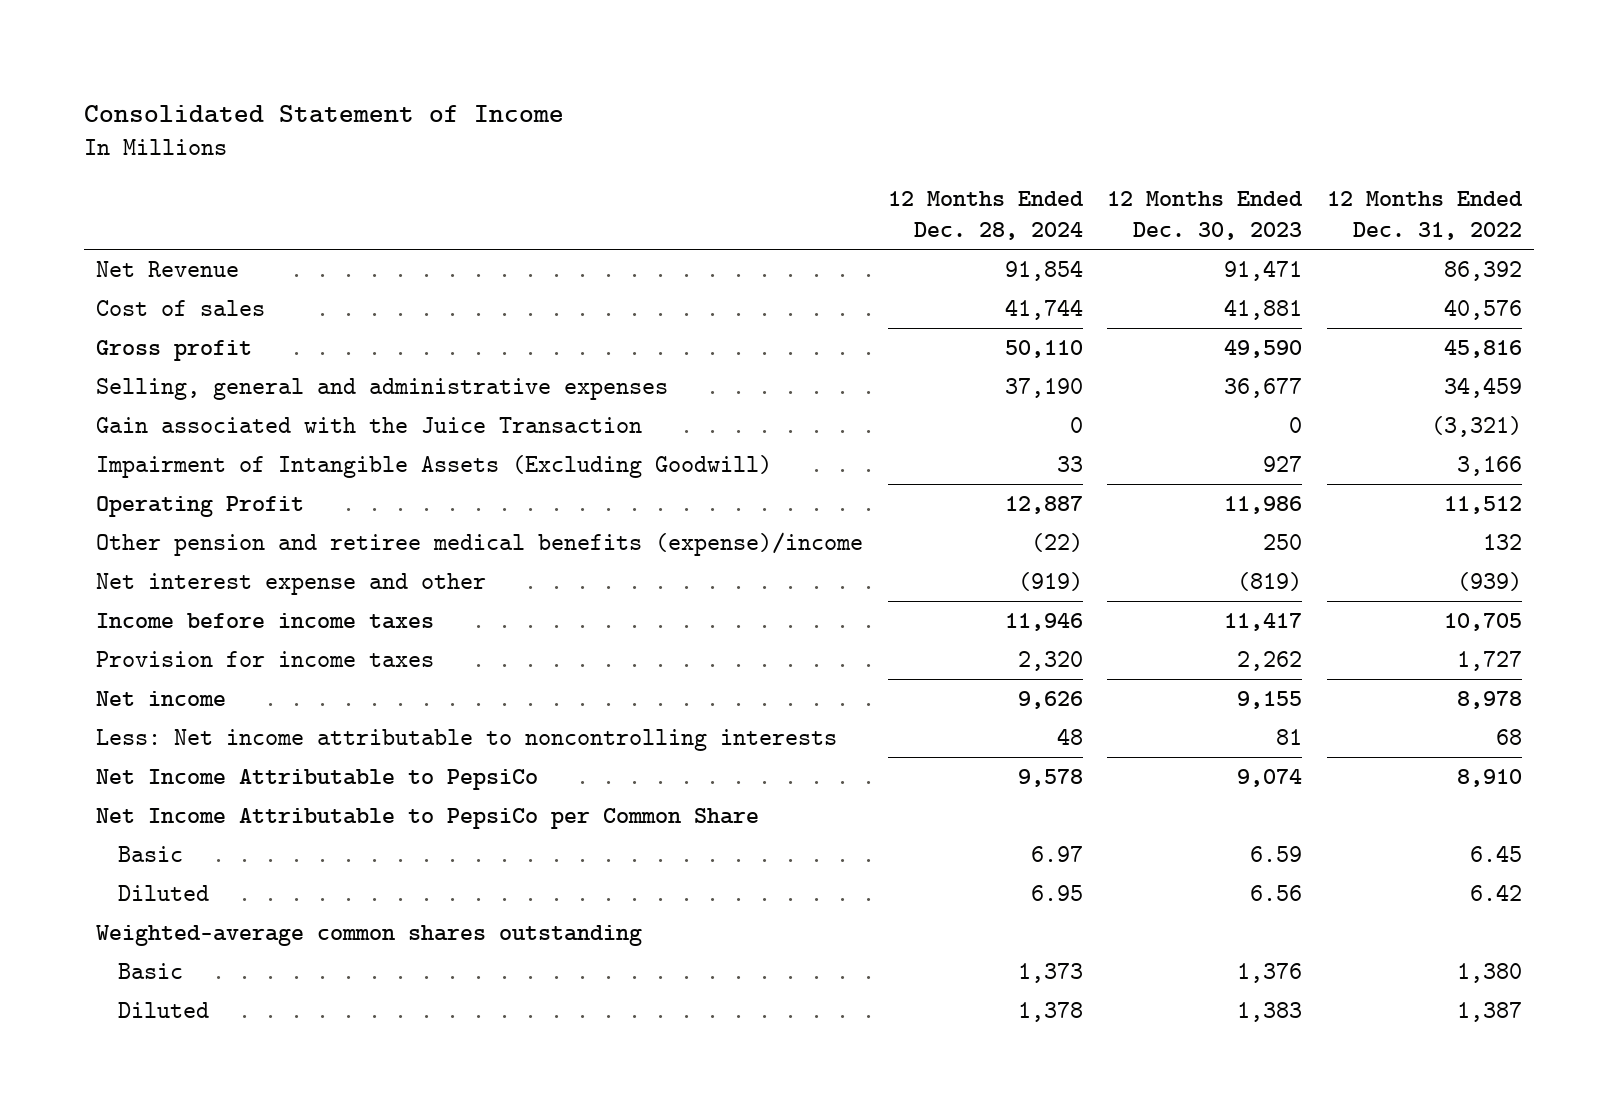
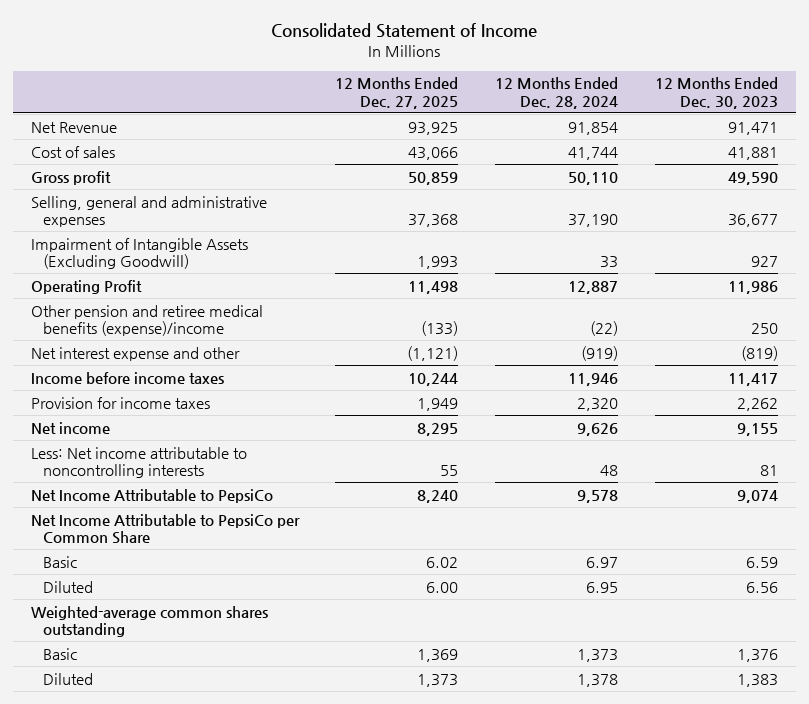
- | 12 Months Ended Dec. 28, 2024 | 12 Months Ended Dec. 30, 2023 | 12 Months Ended Dec. 31, 2022
+ | 12 Months Ended Dec. 27, 2025 | 12 Months Ended Dec. 28, 2024 | 12 Months Ended Dec. 30, 2023
- Gain associated with the Juice Transaction | 0 | 0 | (3,321)

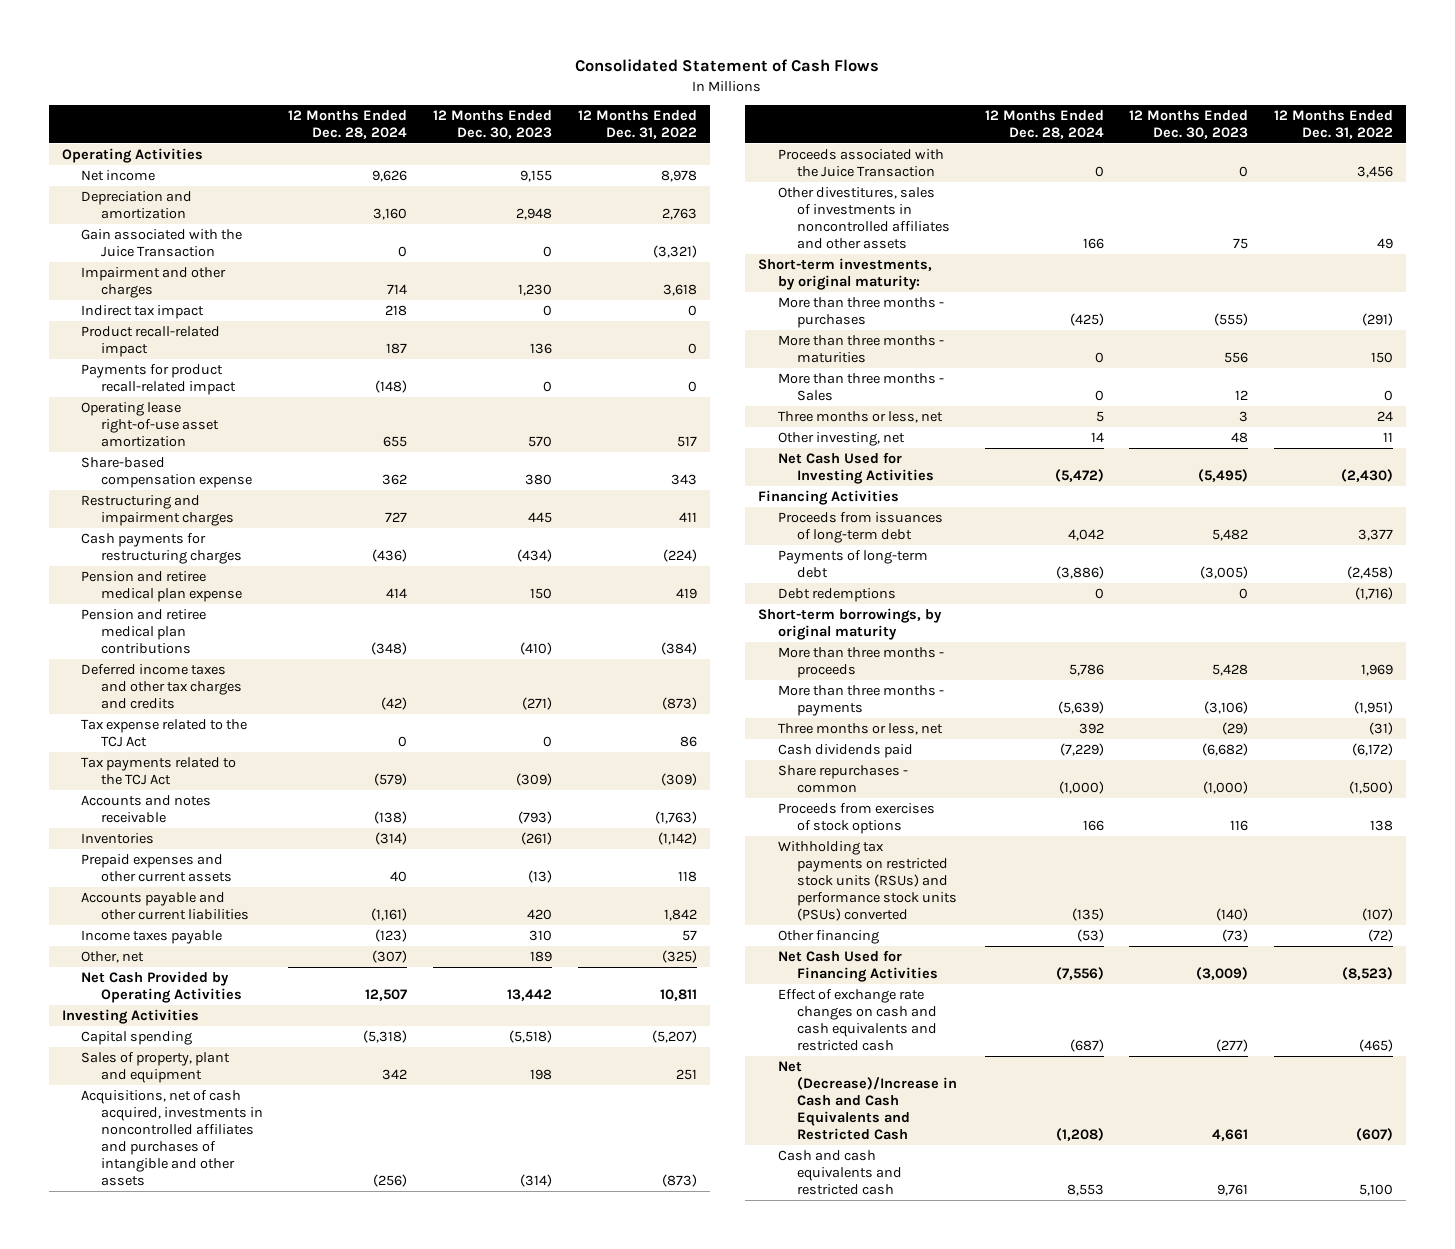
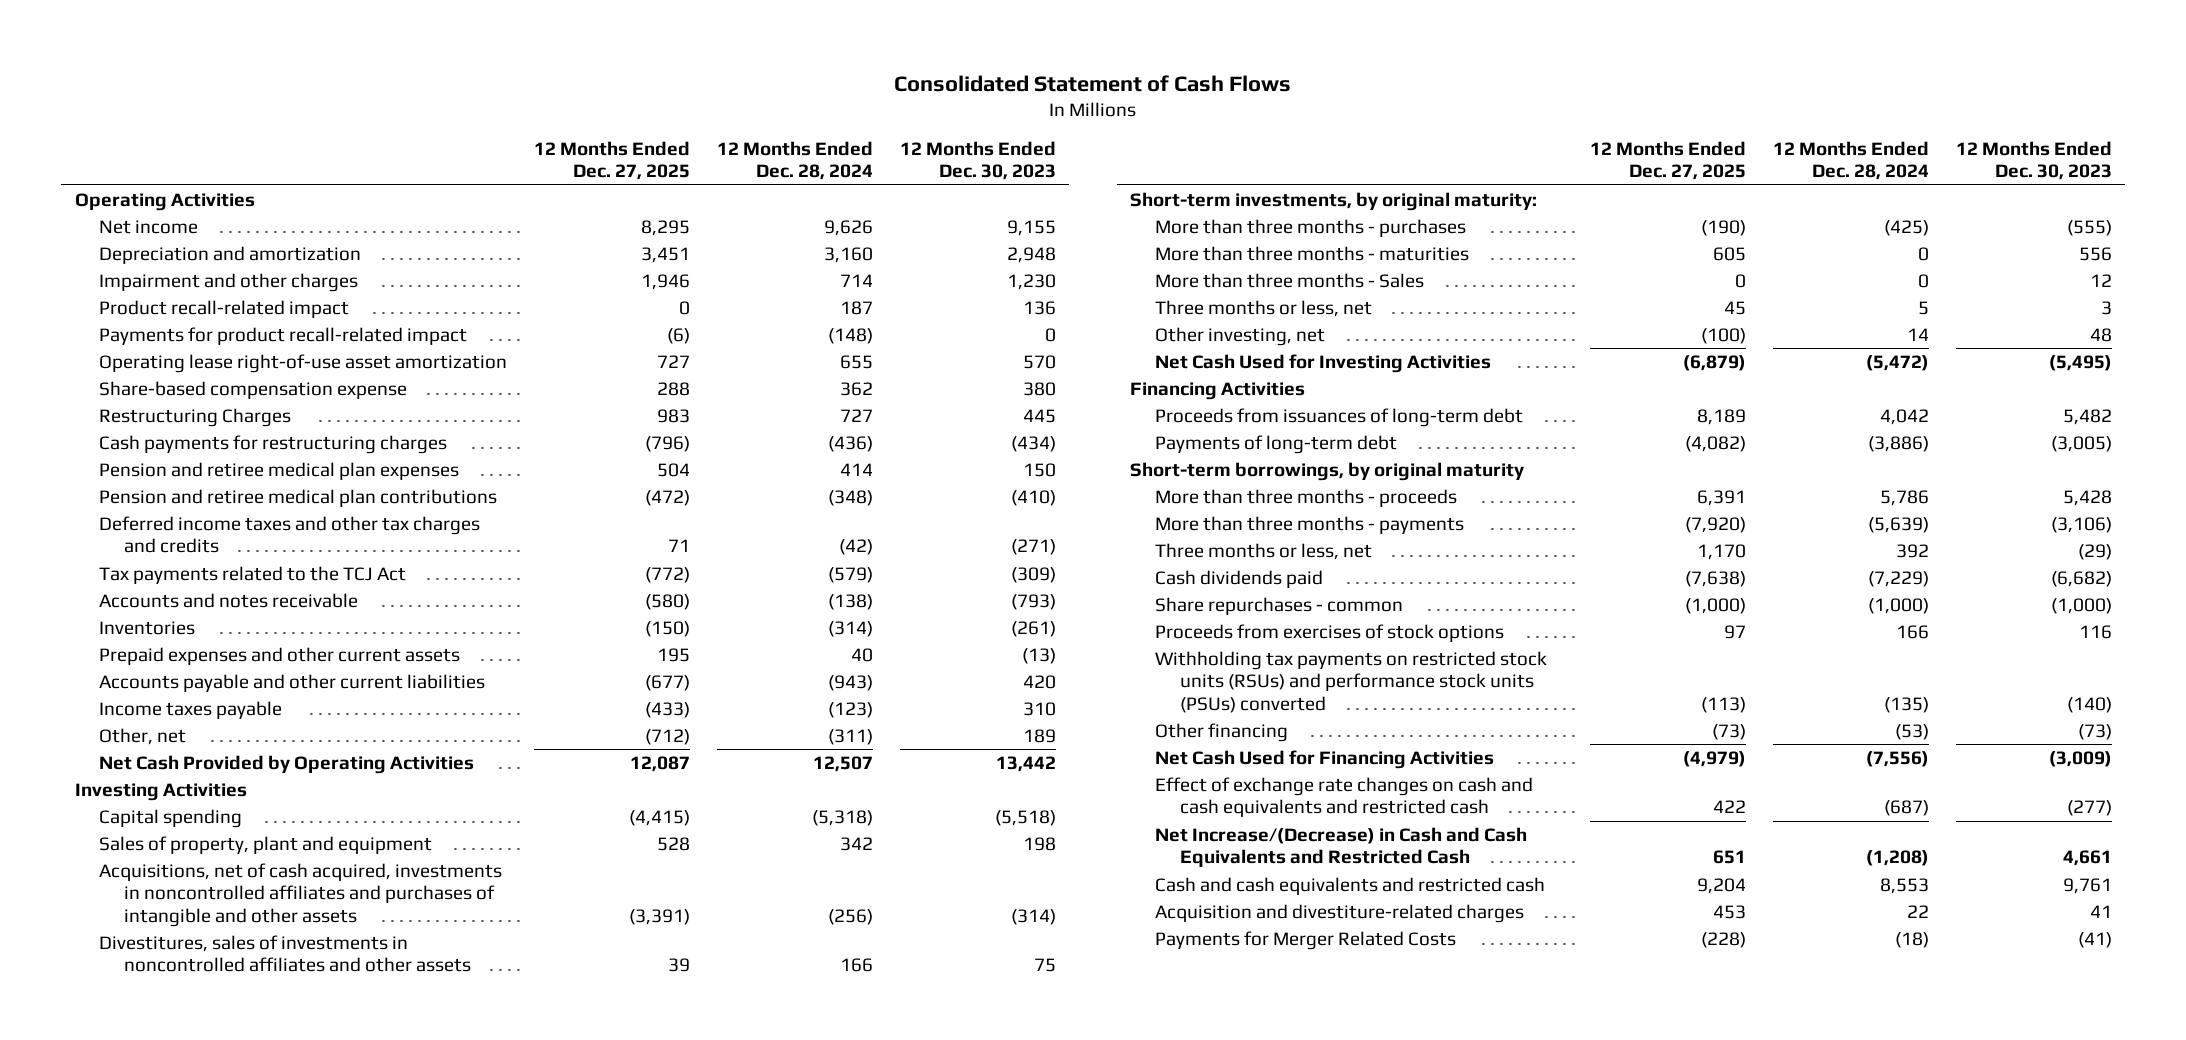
- | 12 Months Ended Dec. 28, 2024 | 12 Months Ended Dec. 30, 2023 | 12 Months Ended Dec. 31, 2022
+ | 12 Months Ended Dec. 27, 2025 | 12 Months Ended Dec. 28, 2024 | 12 Months Ended Dec. 30, 2023
- Gain associated with the Juice Transaction | 0 | 0 | (3,321)
- Indirect tax impact | 218 | 0 | 0
- Restructuring and impairment charges | 727 | 445 | 411
+ Restructuring Charges | 983 | 727 | 445
- Pension and retiree medical plan expense | 414 | 150 | 419
+ Pension and retiree medical plan expenses | 504 | 414 | 150
- Tax expense related to the TCJ Act | 0 | 0 | 86
- Accounts payable and other current liabilities | (1,161) | 420 | 1,842
+ Accounts payable and other current liabilities | (677) | (943) | 420
- Other, net | (307) | 189 | (325)
+ Other, net | (712) | (311) | 189
- Proceeds associated with the Juice Transaction | 0 | 0 | 3,456
- Other divestitures, sales of investments in noncontrolled affiliates and other assets | 166 | 75 | 49
+ Divestitures, sales of investments in noncontrolled affiliates and other assets | 39 | 166 | 75
- Debt redemptions | 0 | 0 | (1,716)
- Net (Decrease)/Increase in Cash and Cash Equivalents and Restricted Cash | (1,208) | 4,661 | (607)
+ Net Increase/(Decrease) in Cash and Cash Equivalents and Restricted Cash | 651 | (1,208) | 4,661
+ Acquisition and divestiture-related charges | 453 | 22 | 41
+ Payments for Merger Related Costs | (228) | (18) | (41)

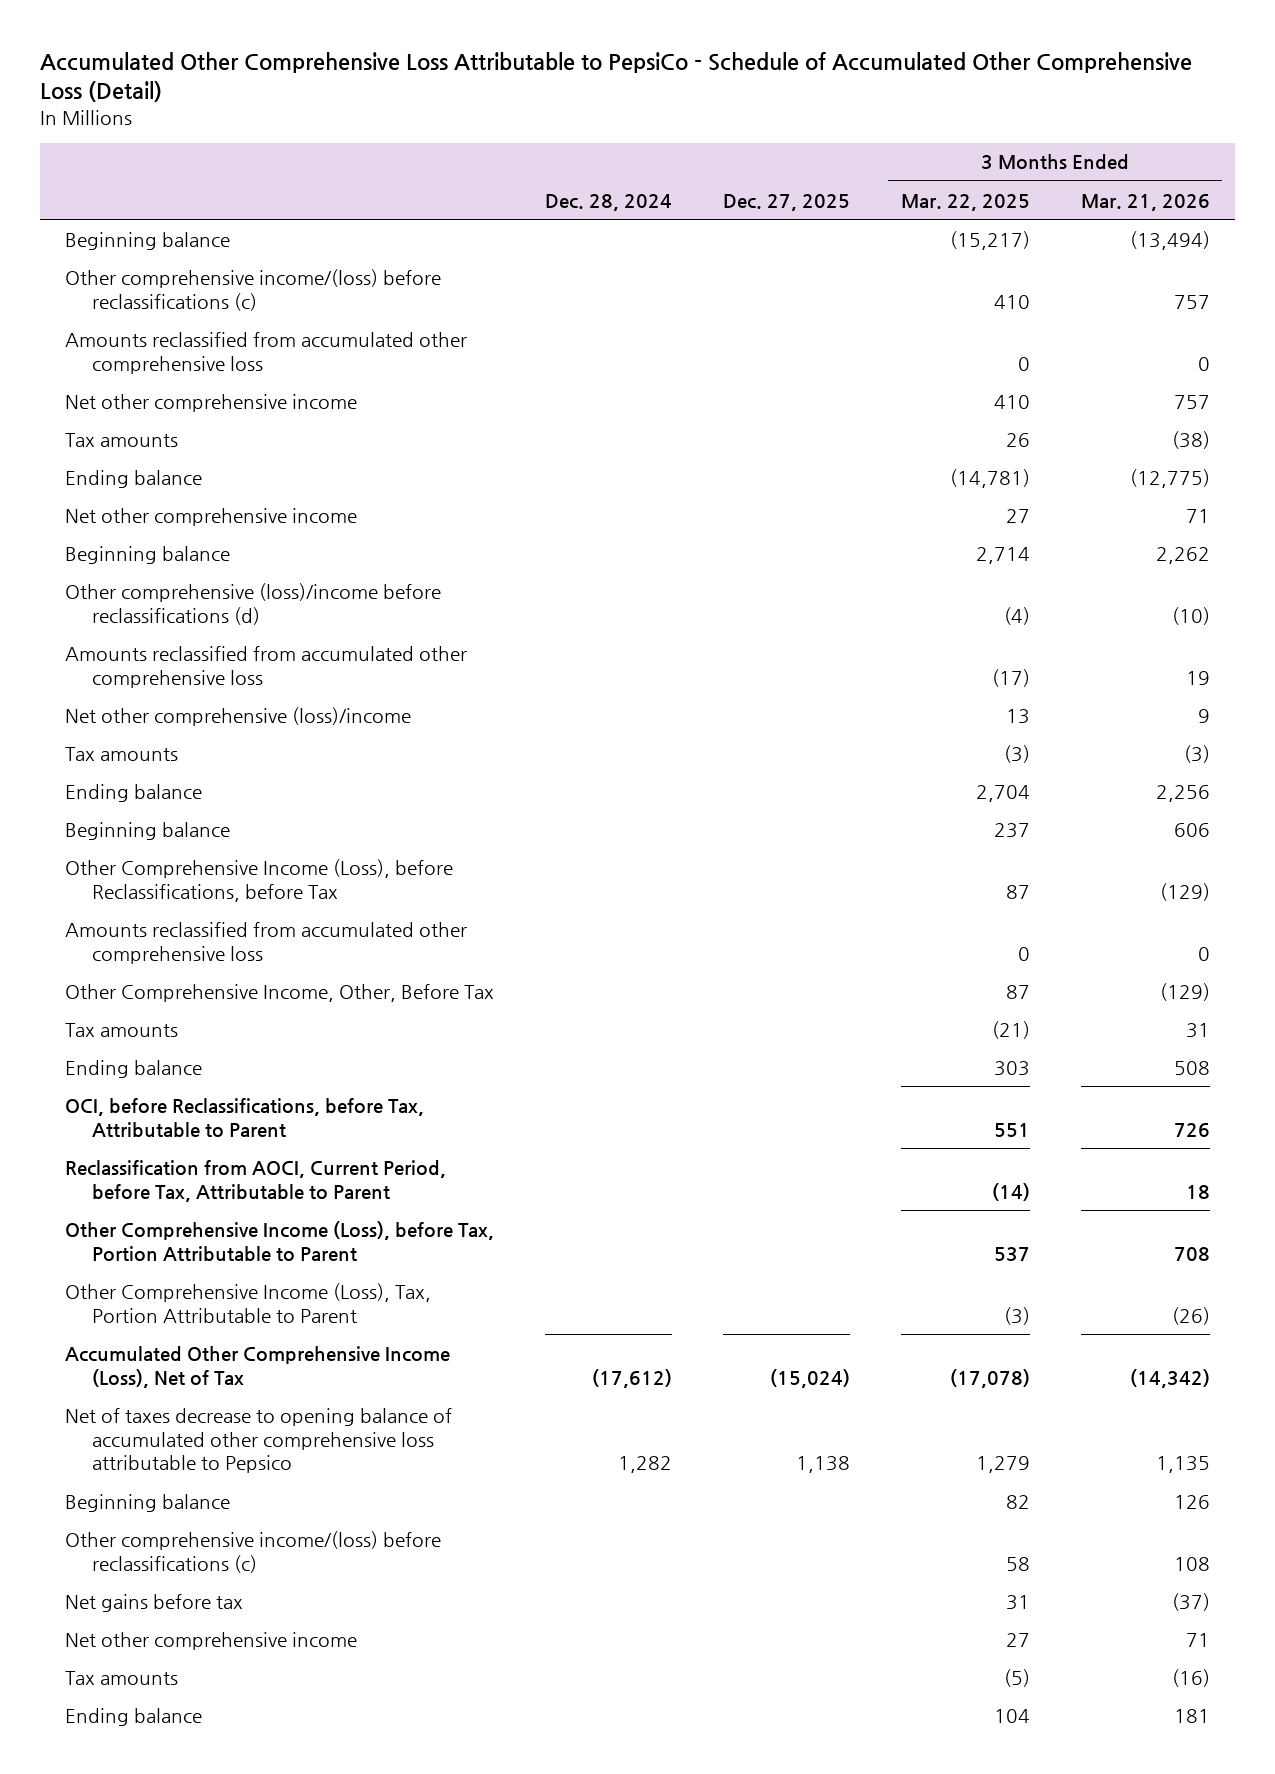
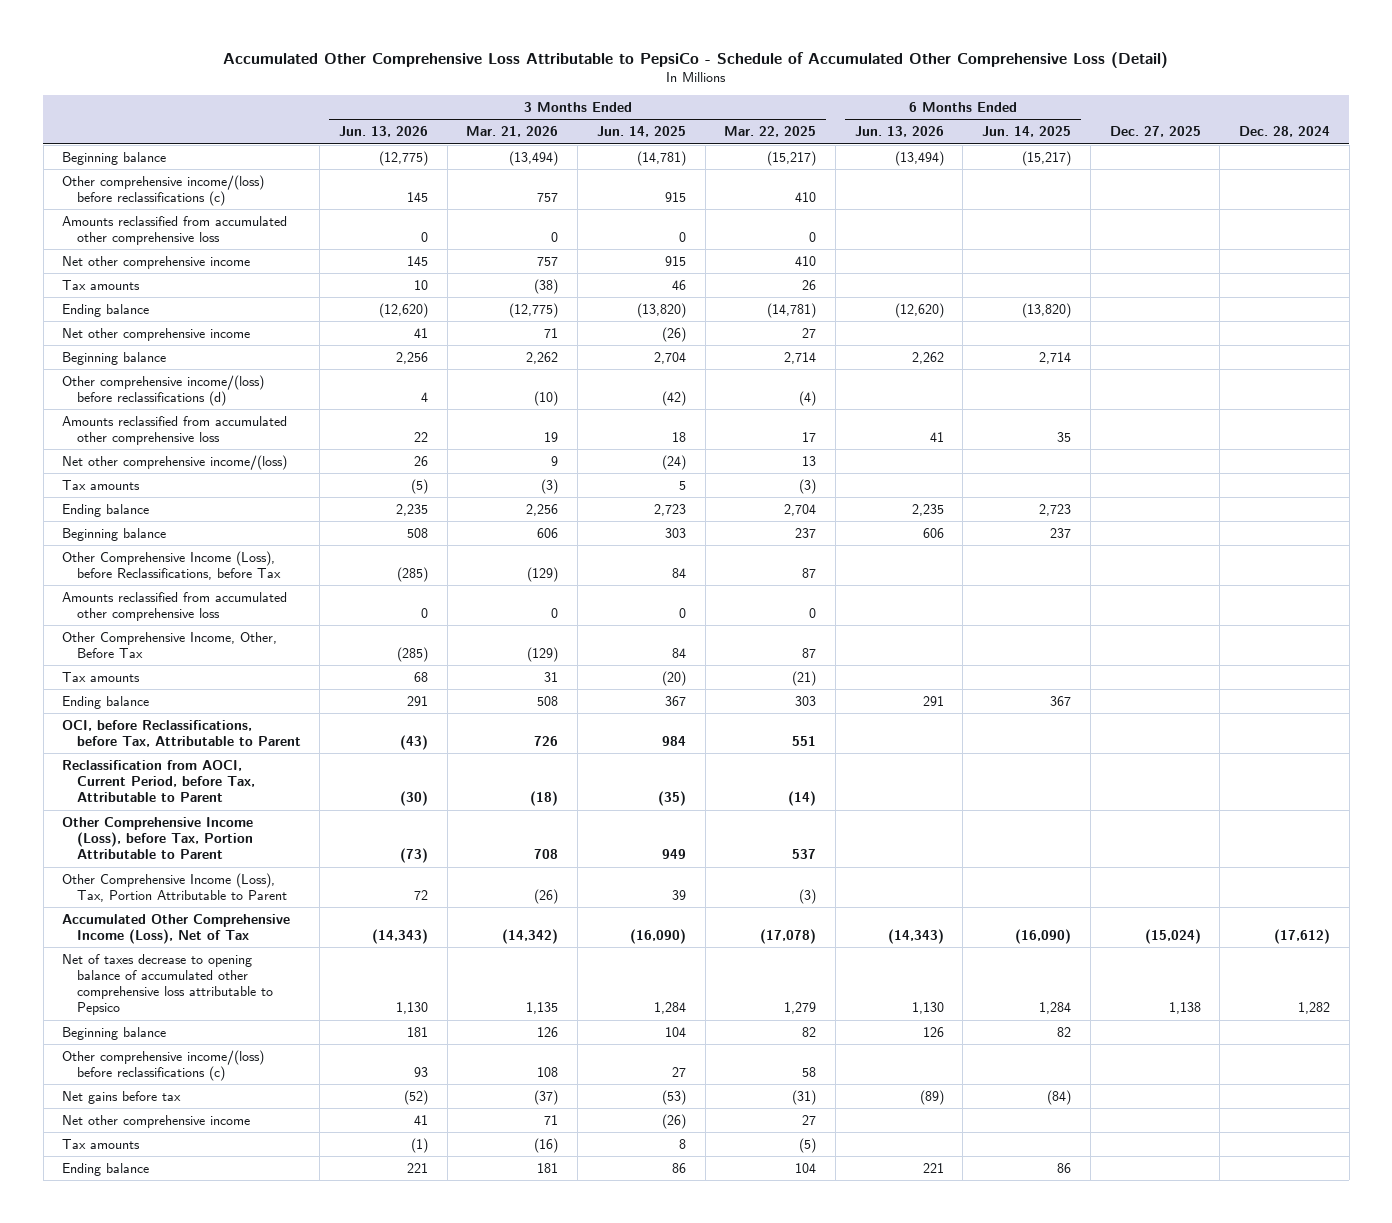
- | Dec. 28, 2024 | Dec. 27, 2025 | 3 Months Ended Mar. 22, 2025 | 3 Months Ended Mar. 21, 2026
+ | 3 Months Ended Jun. 13, 2026 | 3 Months Ended Mar. 21, 2026 | 3 Months Ended Jun. 14, 2025 | 3 Months Ended Mar. 22, 2025 | 6 Months Ended Jun. 13, 2026 | 6 Months Ended Jun. 14, 2025 | Dec. 27, 2025 | Dec. 28, 2024
- Other comprehensive (loss)/income before reclassifications (d) | | | (4) | (10)
- Amounts reclassified from accumulated other comprehensive loss | | | (17) | 19
- Net other comprehensive (loss)/income | | | 13 | 9
+ Other comprehensive income/(loss) before reclassifications (d) | 4 | (10) | (42) | (4) | | | |
+ Amounts reclassified from accumulated other comprehensive loss | 22 | 19 | 18 | 17 | 41 | 35 | |
+ Net other comprehensive income/(loss) | 26 | 9 | (24) | 13 | | | |
- Reclassification from AOCI, Current Period, before Tax, Attributable to Parent | | | (14) | 18
+ Reclassification from AOCI, Current Period, before Tax, Attributable to Parent | (30) | (18) | (35) | (14) | | | |
- Net gains before tax | | | 31 | (37)
+ Net gains before tax | (52) | (37) | (53) | (31) | (89) | (84) | |

